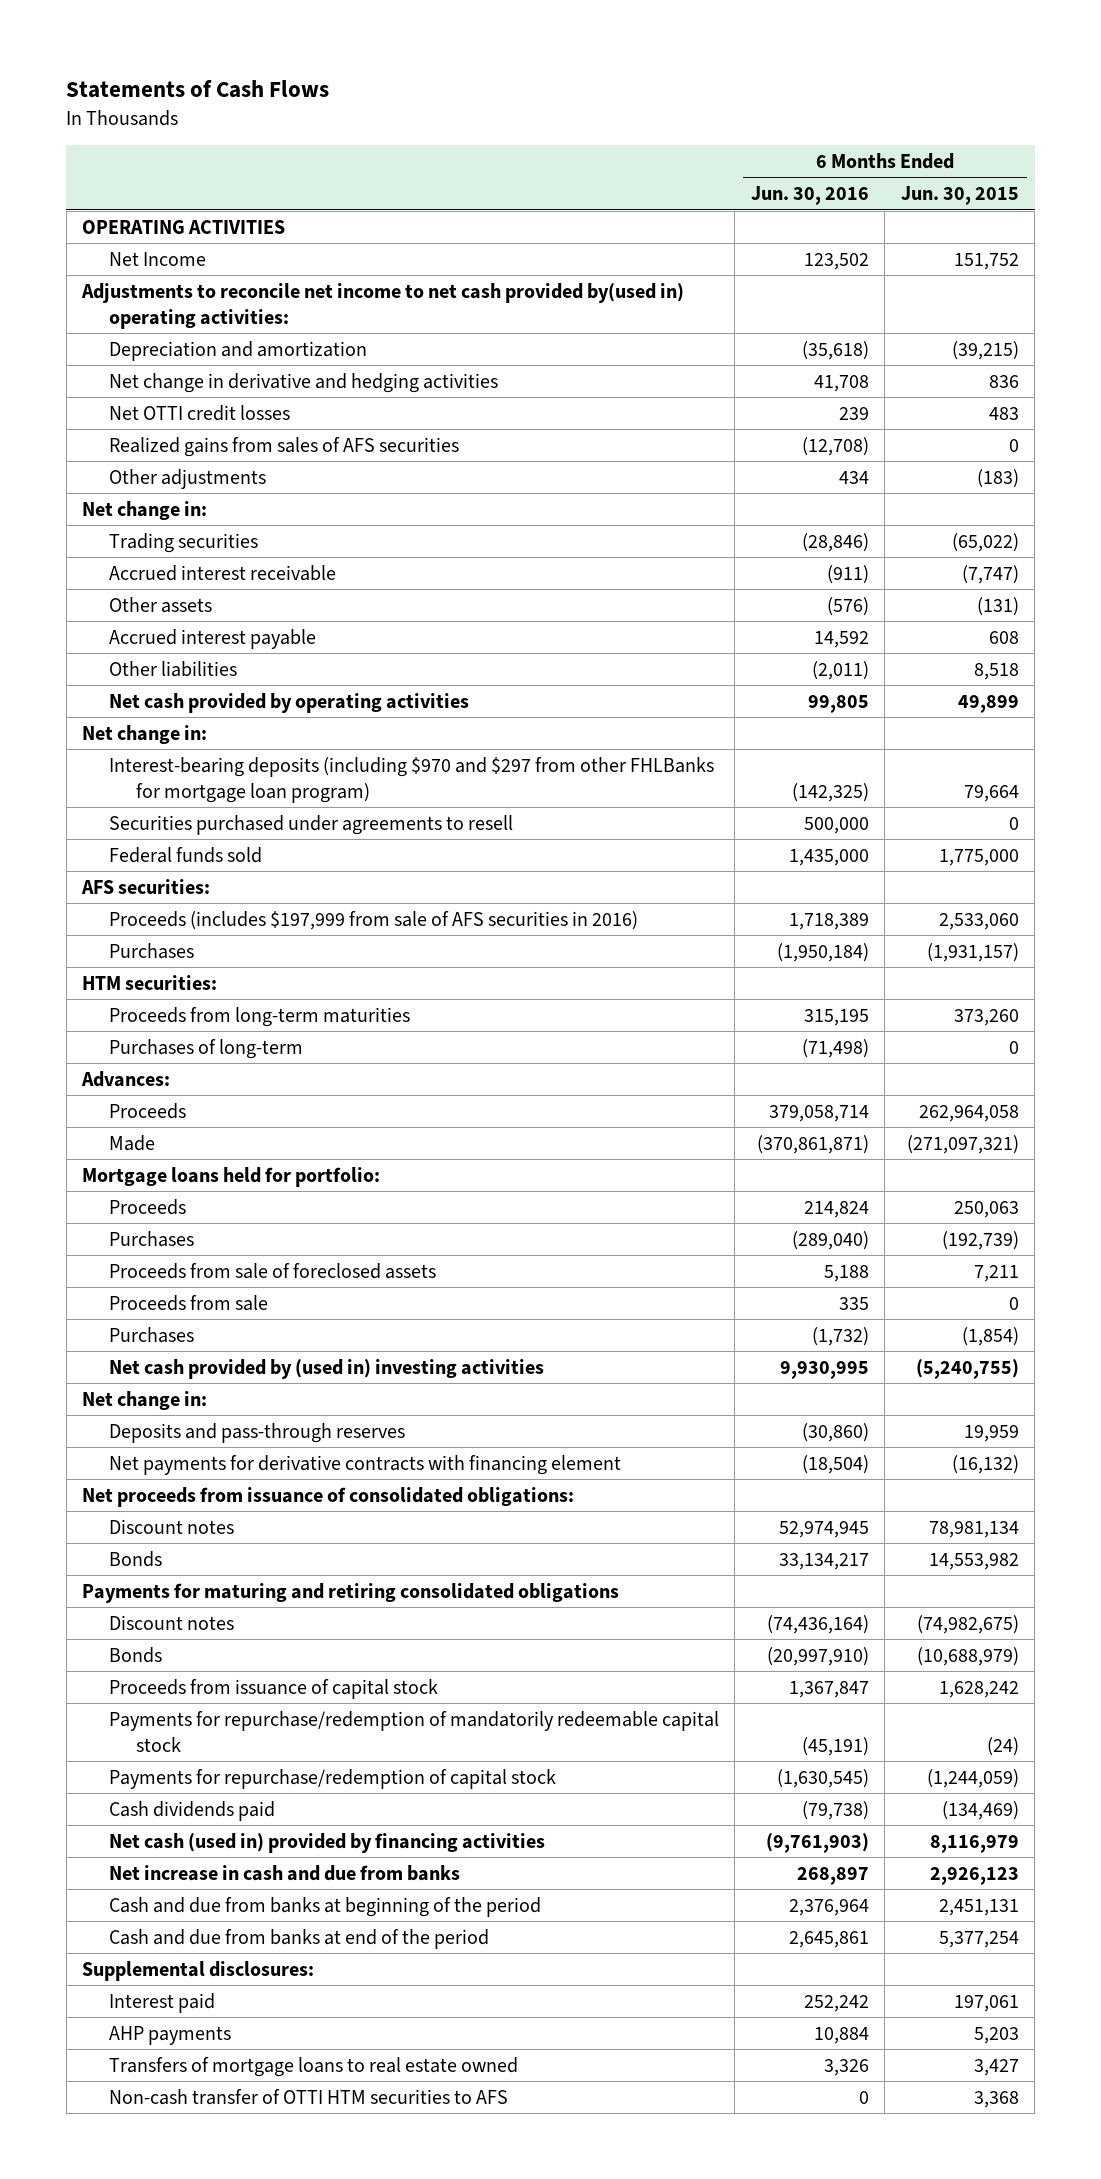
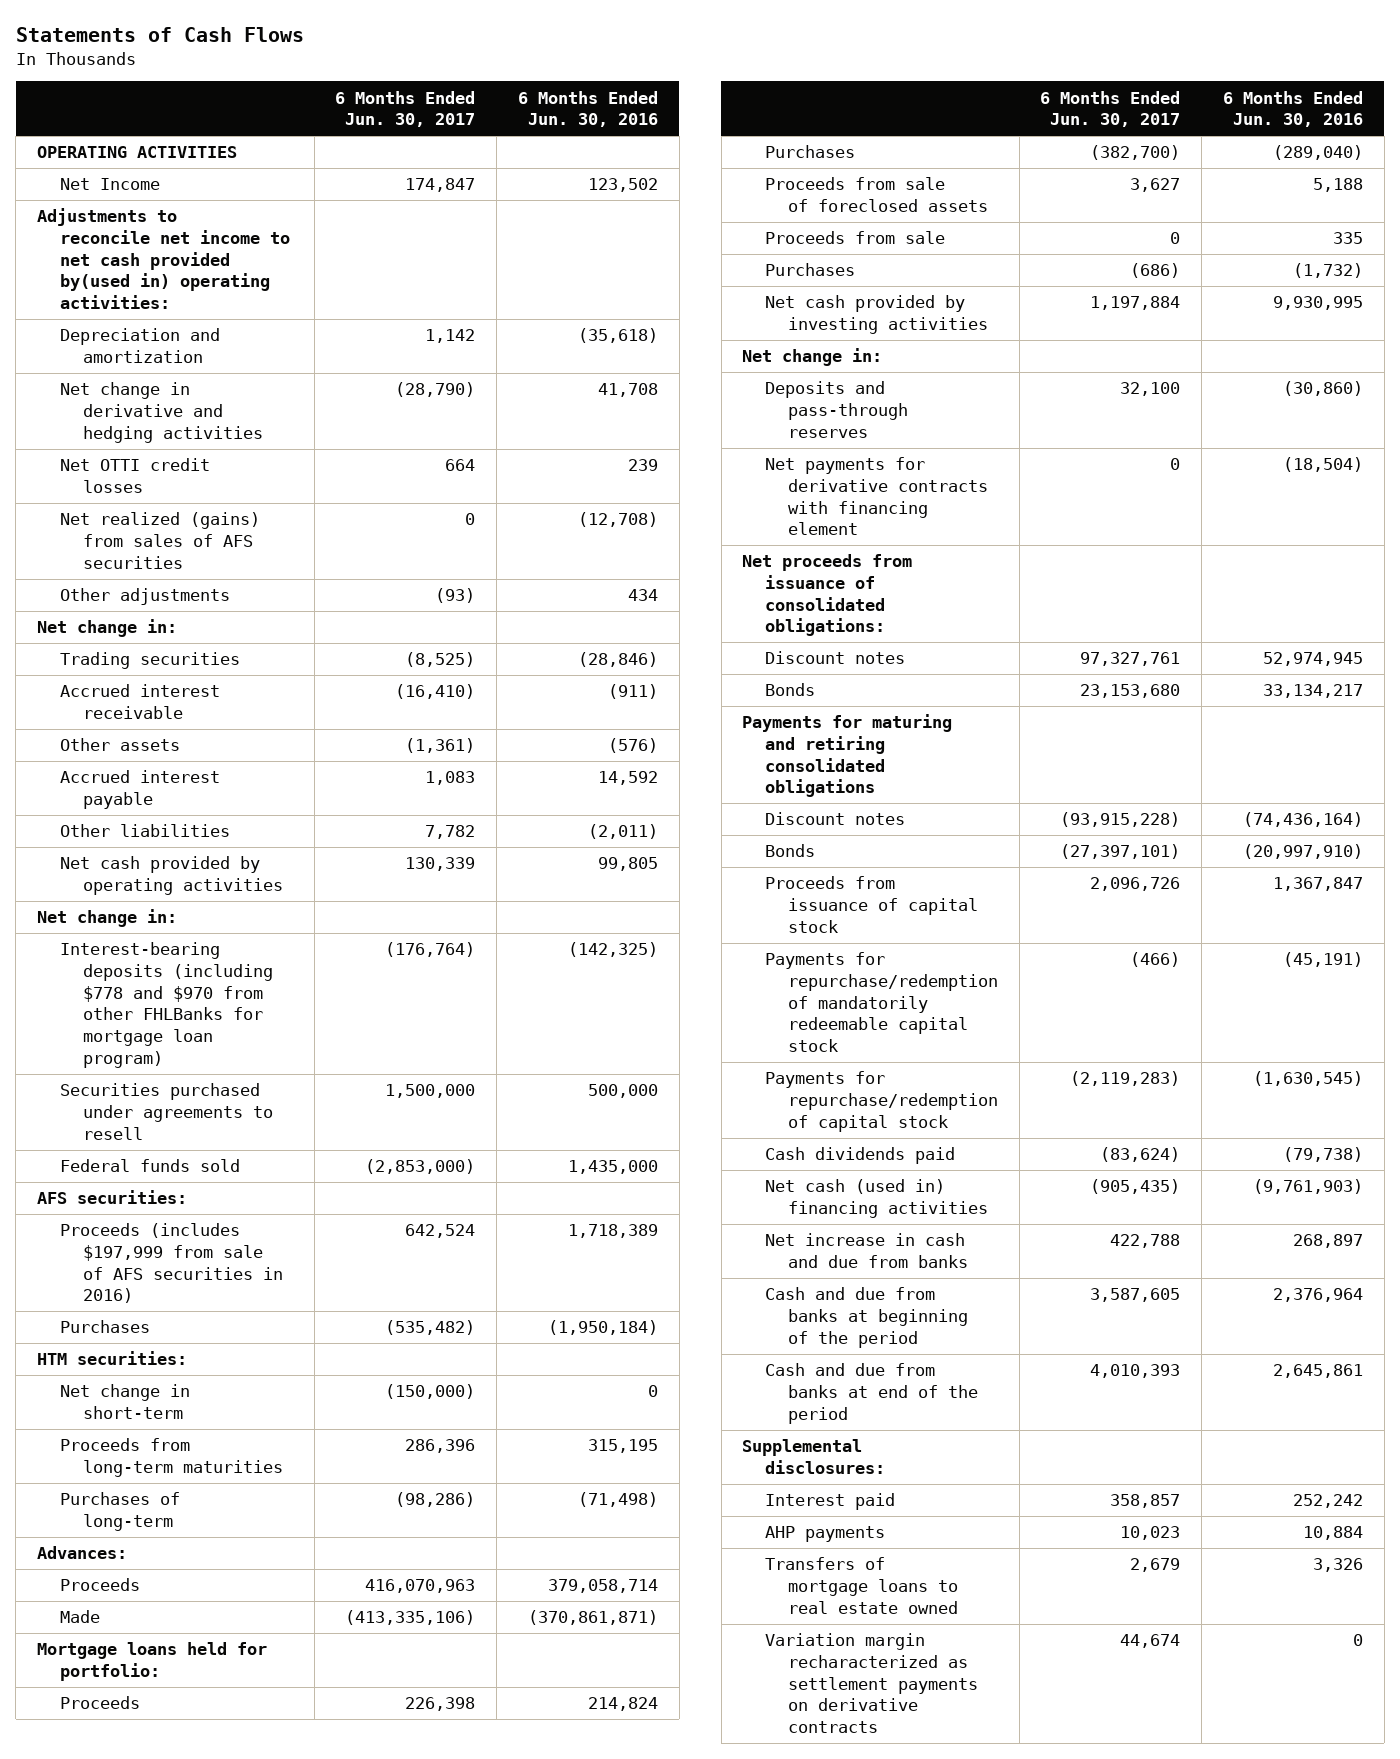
- | 6 Months Ended Jun. 30, 2016 | 6 Months Ended Jun. 30, 2015
+ | 6 Months Ended Jun. 30, 2017 | 6 Months Ended Jun. 30, 2016
- Realized gains from sales of AFS securities | (12,708) | 0
+ Net realized (gains) from sales of AFS securities | 0 | (12,708)
- Interest-bearing deposits (including $970 and $297 from other FHLBanks for mortgage loan program) | (142,325) | 79,664
+ Interest-bearing deposits (including $778 and $970 from other FHLBanks for mortgage loan program) | (176,764) | (142,325)
+ Net change in short-term | (150,000) | 0
- Net cash provided by (used in) investing activities | 9,930,995 | (5,240,755)
+ Net cash provided by investing activities | 1,197,884 | 9,930,995
- Net cash (used in) provided by financing activities | (9,761,903) | 8,116,979
+ Net cash (used in) financing activities | (905,435) | (9,761,903)
- Non-cash transfer of OTTI HTM securities to AFS | 0 | 3,368
+ Variation margin recharacterized as settlement payments on derivative contracts | 44,674 | 0

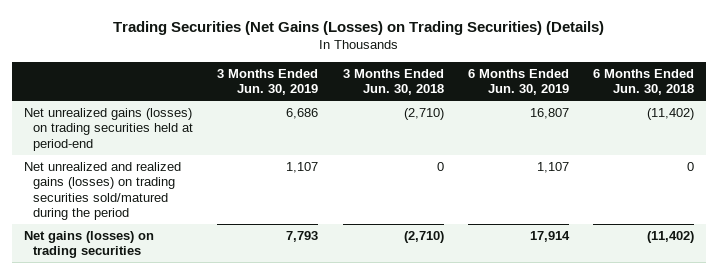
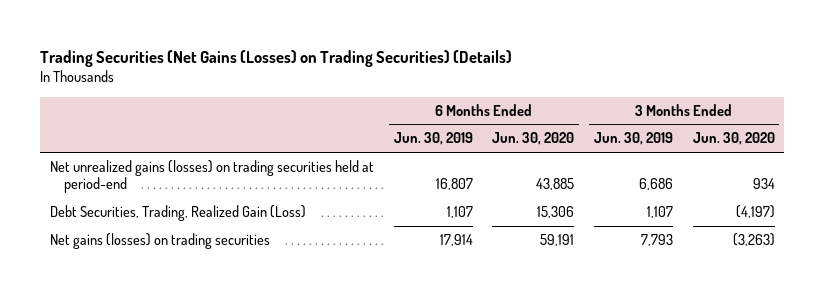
- | 3 Months Ended Jun. 30, 2019 | 3 Months Ended Jun. 30, 2018 | 6 Months Ended Jun. 30, 2019 | 6 Months Ended Jun. 30, 2018
+ | 6 Months Ended Jun. 30, 2019 | 6 Months Ended Jun. 30, 2020 | 3 Months Ended Jun. 30, 2019 | 3 Months Ended Jun. 30, 2020
- Net unrealized and realized gains (losses) on trading securities sold/matured during the period | 1,107 | 0 | 1,107 | 0
+ Debt Securities, Trading, Realized Gain (Loss) | 1,107 | 15,306 | 1,107 | (4,197)

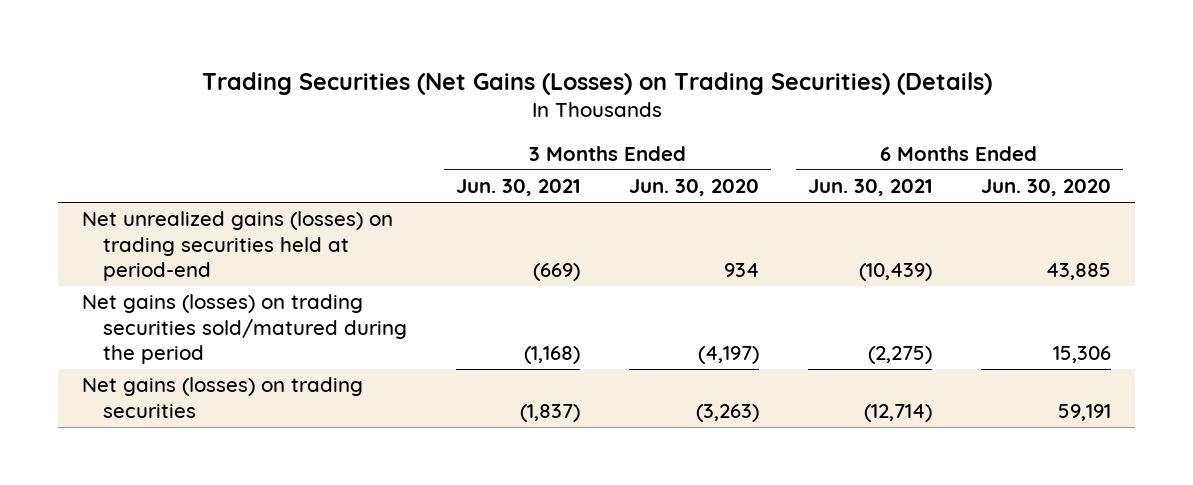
- | 6 Months Ended Jun. 30, 2019 | 6 Months Ended Jun. 30, 2020 | 3 Months Ended Jun. 30, 2019 | 3 Months Ended Jun. 30, 2020
+ | 3 Months Ended Jun. 30, 2021 | 3 Months Ended Jun. 30, 2020 | 6 Months Ended Jun. 30, 2021 | 6 Months Ended Jun. 30, 2020
- Debt Securities, Trading, Realized Gain (Loss) | 1,107 | 15,306 | 1,107 | (4,197)
+ Net gains (losses) on trading securities sold/matured during the period | (1,168) | (4,197) | (2,275) | 15,306

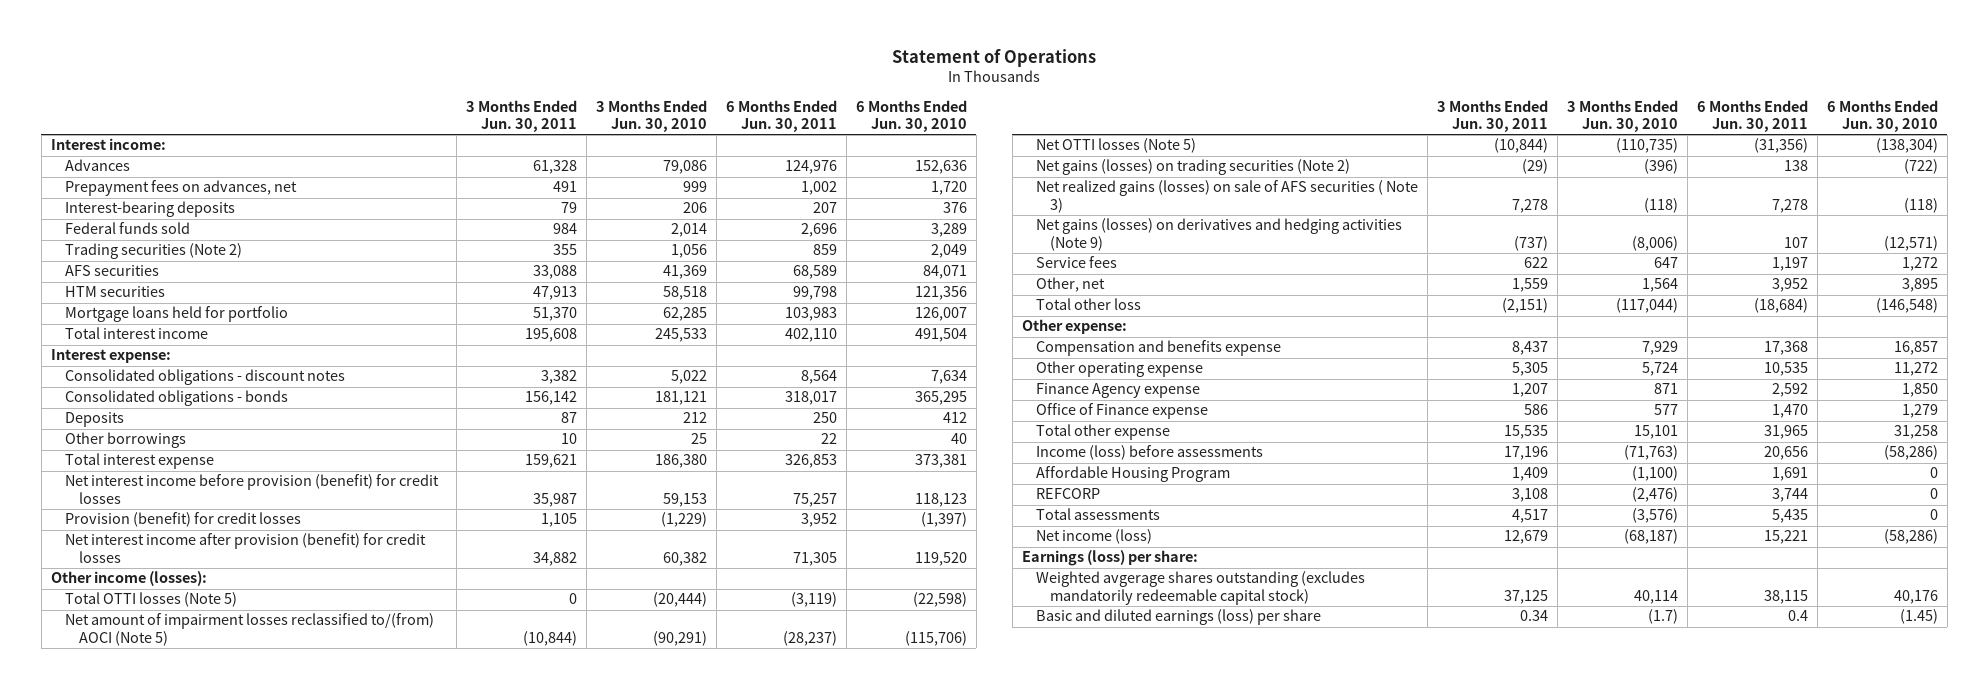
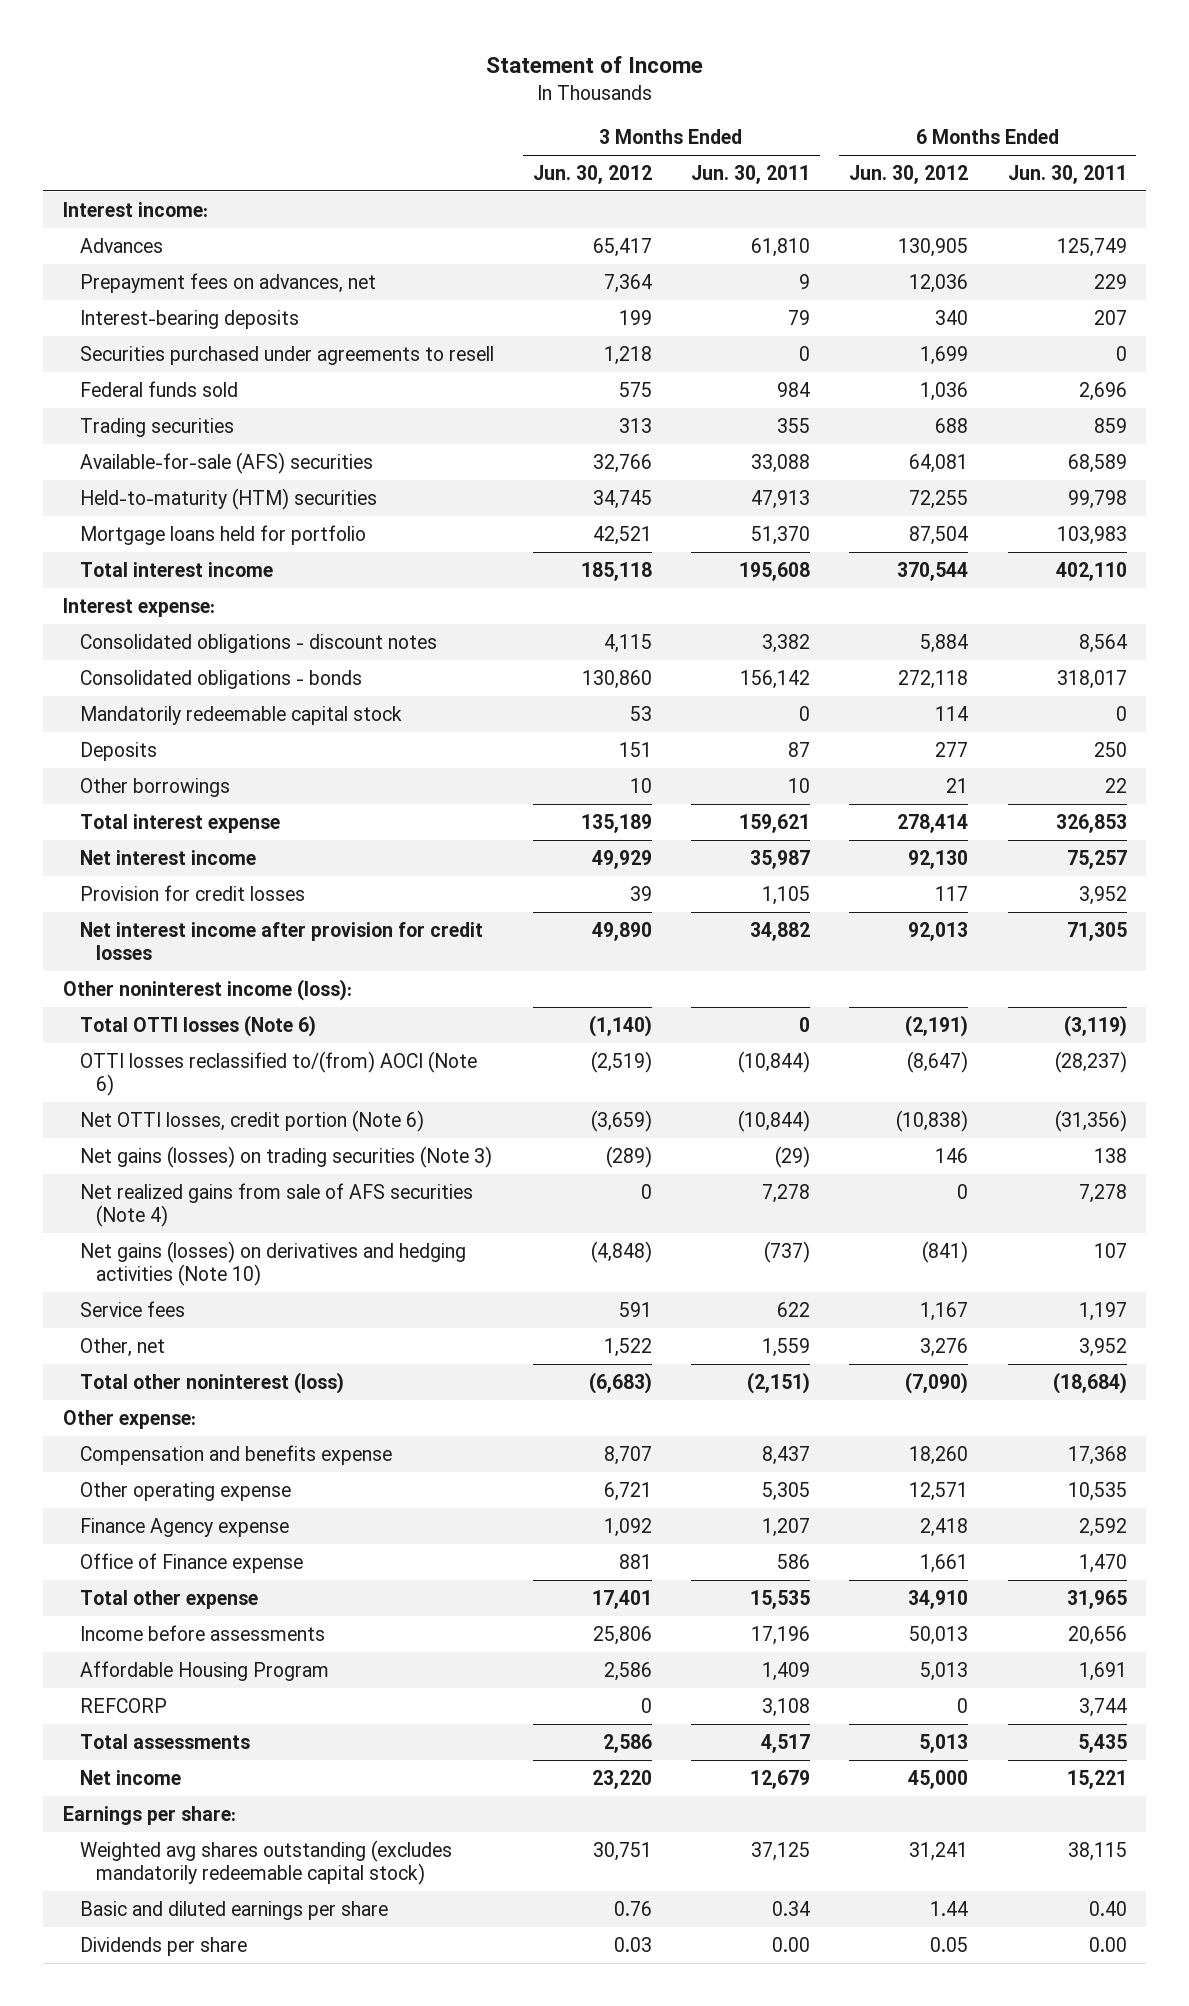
- Statement of Operations
+ Statement of Income
- | 3 Months Ended Jun. 30, 2011 | 3 Months Ended Jun. 30, 2010 | 6 Months Ended Jun. 30, 2011 | 6 Months Ended Jun. 30, 2010
+ | 3 Months Ended Jun. 30, 2012 | 3 Months Ended Jun. 30, 2011 | 6 Months Ended Jun. 30, 2012 | 6 Months Ended Jun. 30, 2011
- Advances | 61,328 | 79,086 | 124,976 | 152,636
- Prepayment fees on advances, net | 491 | 999 | 1,002 | 1,720
+ Advances | 65,417 | 61,810 | 130,905 | 125,749
+ Prepayment fees on advances, net | 7,364 | 9 | 12,036 | 229
+ Securities purchased under agreements to resell | 1,218 | 0 | 1,699 | 0
- Trading securities (Note 2) | 355 | 1,056 | 859 | 2,049
- AFS securities | 33,088 | 41,369 | 68,589 | 84,071
- HTM securities | 47,913 | 58,518 | 99,798 | 121,356
+ Trading securities | 313 | 355 | 688 | 859
+ Available-for-sale (AFS) securities | 32,766 | 33,088 | 64,081 | 68,589
+ Held-to-maturity (HTM) securities | 34,745 | 47,913 | 72,255 | 99,798
+ Mandatorily redeemable capital stock | 53 | 0 | 114 | 0
- Net interest income before provision (benefit) for credit losses | 35,987 | 59,153 | 75,257 | 118,123
- Provision (benefit) for credit losses | 1,105 | (1,229) | 3,952 | (1,397)
- Net interest income after provision (benefit) for credit losses | 34,882 | 60,382 | 71,305 | 119,520
- Other income (losses):
- Total OTTI losses (Note 5) | 0 | (20,444) | (3,119) | (22,598)
- Net amount of impairment losses reclassified to/(from) AOCI (Note 5) | (10,844) | (90,291) | (28,237) | (115,706)
- Net OTTI losses (Note 5) | (10,844) | (110,735) | (31,356) | (138,304)
- Net gains (losses) on trading securities (Note 2) | (29) | (396) | 138 | (722)
- Net realized gains (losses) on sale of AFS securities ( Note 3) | 7,278 | (118) | 7,278 | (118)
- Net gains (losses) on derivatives and hedging activities (Note 9) | (737) | (8,006) | 107 | (12,571)
+ Net interest income | 49,929 | 35,987 | 92,130 | 75,257
+ Provision for credit losses | 39 | 1,105 | 117 | 3,952
+ Net interest income after provision for credit losses | 49,890 | 34,882 | 92,013 | 71,305
+ Other noninterest income (loss):
+ Total OTTI losses (Note 6) | (1,140) | 0 | (2,191) | (3,119)
+ OTTI losses reclassified to/(from) AOCI (Note 6) | (2,519) | (10,844) | (8,647) | (28,237)
+ Net OTTI losses, credit portion (Note 6) | (3,659) | (10,844) | (10,838) | (31,356)
+ Net gains (losses) on trading securities (Note 3) | (289) | (29) | 146 | 138
+ Net realized gains from sale of AFS securities (Note 4) | 0 | 7,278 | 0 | 7,278
+ Net gains (losses) on derivatives and hedging activities (Note 10) | (4,848) | (737) | (841) | 107
- Total other loss | (2,151) | (117,044) | (18,684) | (146,548)
+ Total other noninterest (loss) | (6,683) | (2,151) | (7,090) | (18,684)
- Income (loss) before assessments | 17,196 | (71,763) | 20,656 | (58,286)
+ Income before assessments | 25,806 | 17,196 | 50,013 | 20,656
- Net income (loss) | 12,679 | (68,187) | 15,221 | (58,286)
- Earnings (loss) per share:
- Weighted avgerage shares outstanding (excludes mandatorily redeemable capital stock) | 37,125 | 40,114 | 38,115 | 40,176
- Basic and diluted earnings (loss) per share | 0.34 | (1.7) | 0.4 | (1.45)
+ Net income | 23,220 | 12,679 | 45,000 | 15,221
+ Earnings per share:
+ Weighted avg shares outstanding (excludes mandatorily redeemable capital stock) | 30,751 | 37,125 | 31,241 | 38,115
+ Basic and diluted earnings per share | 0.76 | 0.34 | 1.44 | 0.40
+ Dividends per share | 0.03 | 0.00 | 0.05 | 0.00

